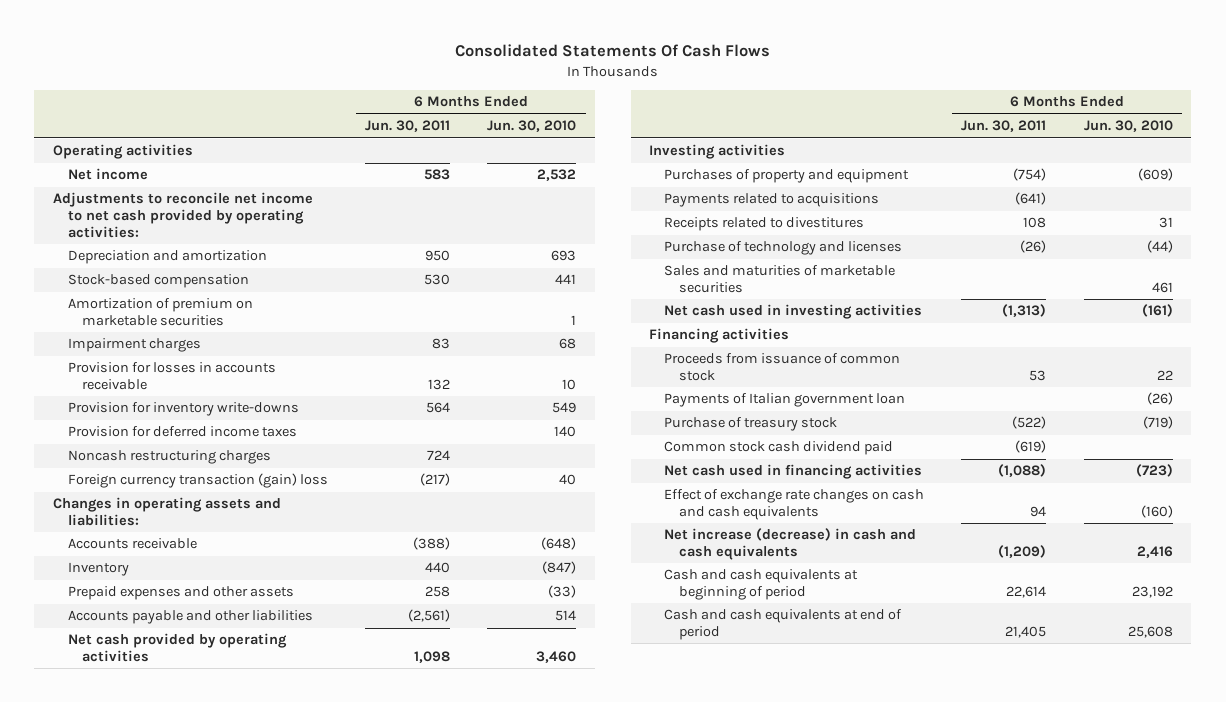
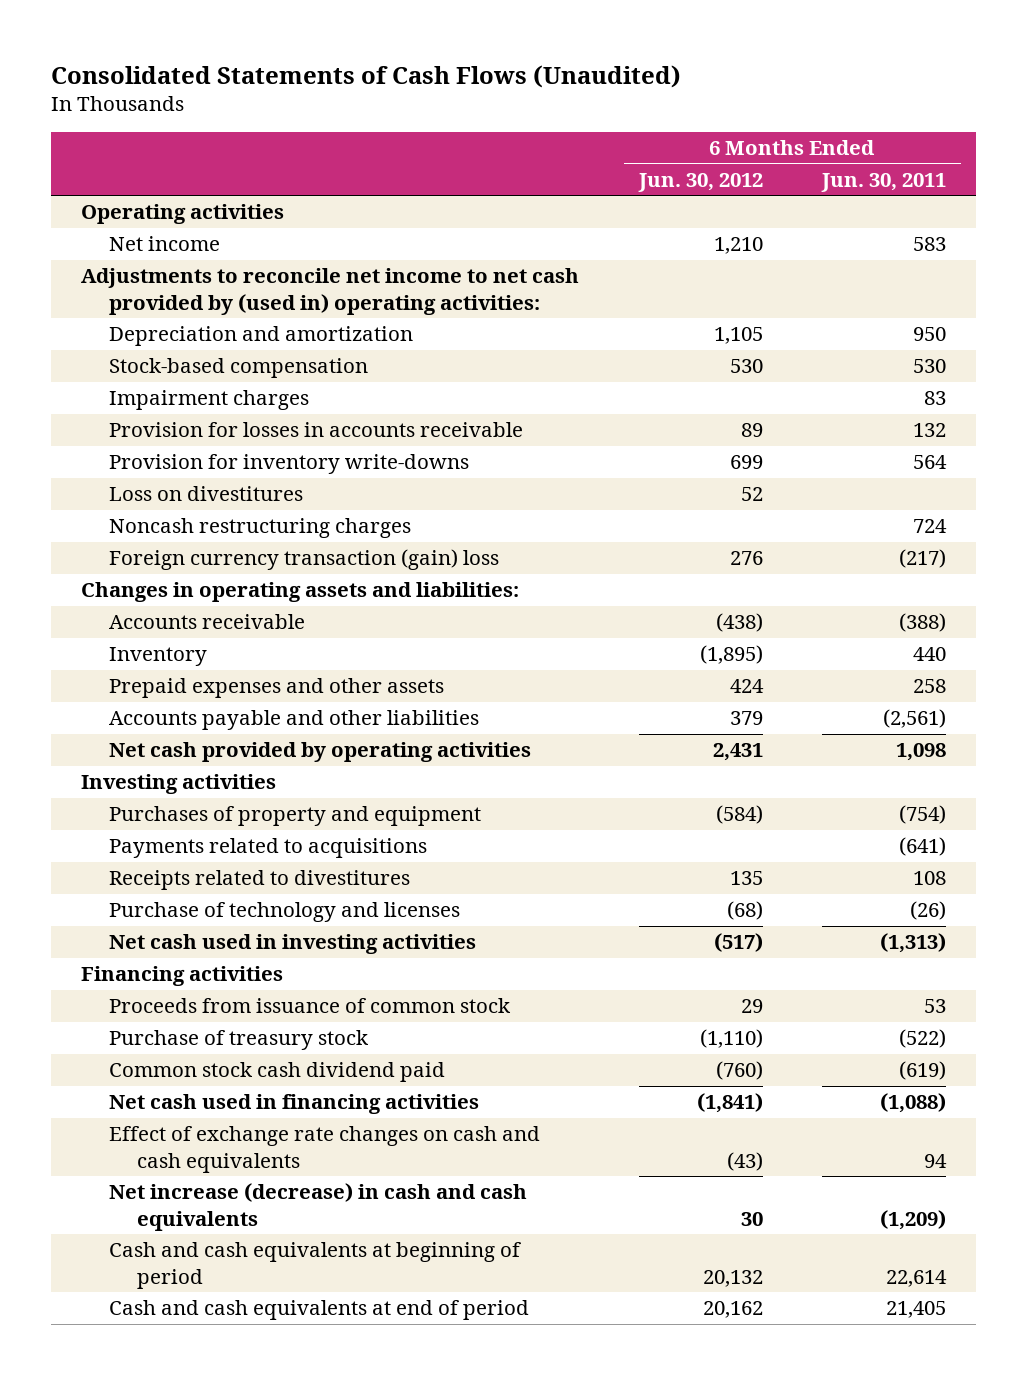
- Consolidated Statements Of Cash Flows
+ Consolidated Statements of Cash Flows (Unaudited)
- | 6 Months Ended Jun. 30, 2011 | 6 Months Ended Jun. 30, 2010
+ | 6 Months Ended Jun. 30, 2012 | 6 Months Ended Jun. 30, 2011
- Adjustments to reconcile net income to net cash provided by operating activities:
+ Adjustments to reconcile net income to net cash provided by (used in) operating activities:
- Amortization of premium on marketable securities | | 1
- Provision for deferred income taxes | | 140
+ Loss on divestitures | 52 |
- Sales and maturities of marketable securities | | 461
- Payments of Italian government loan | | (26)

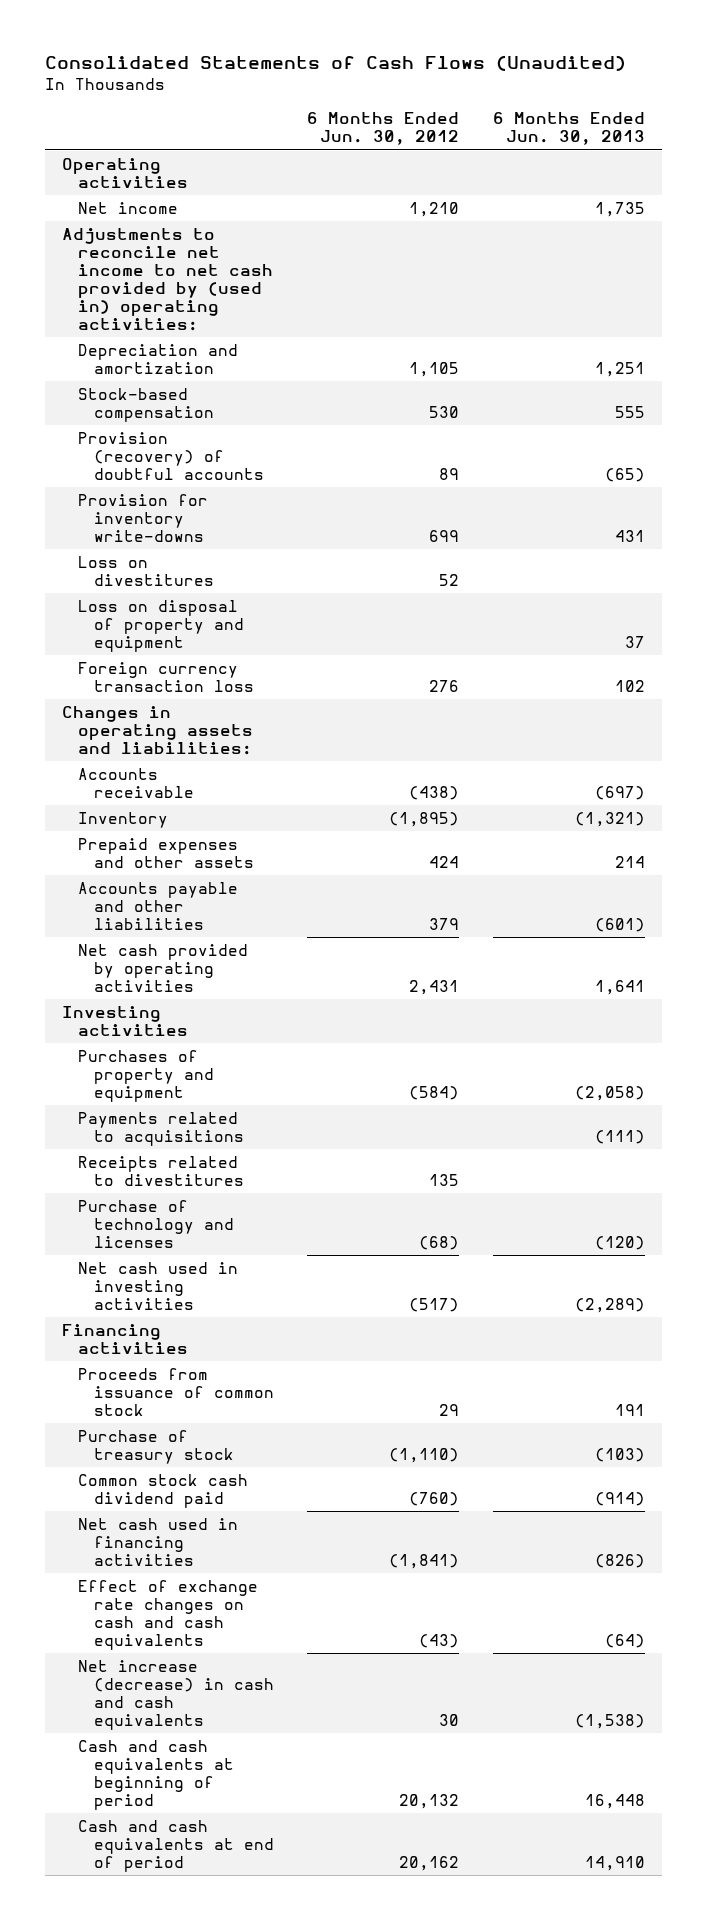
- | 6 Months Ended Jun. 30, 2012 | 6 Months Ended Jun. 30, 2011
+ | 6 Months Ended Jun. 30, 2012 | 6 Months Ended Jun. 30, 2013
- Impairment charges | | 83
- Provision for losses in accounts receivable | 89 | 132
+ Provision (recovery) of doubtful accounts | 89 | (65)
- Noncash restructuring charges | | 724
- Foreign currency transaction (gain) loss | 276 | (217)
+ Loss on disposal of property and equipment | | 37
+ Foreign currency transaction loss | 276 | 102

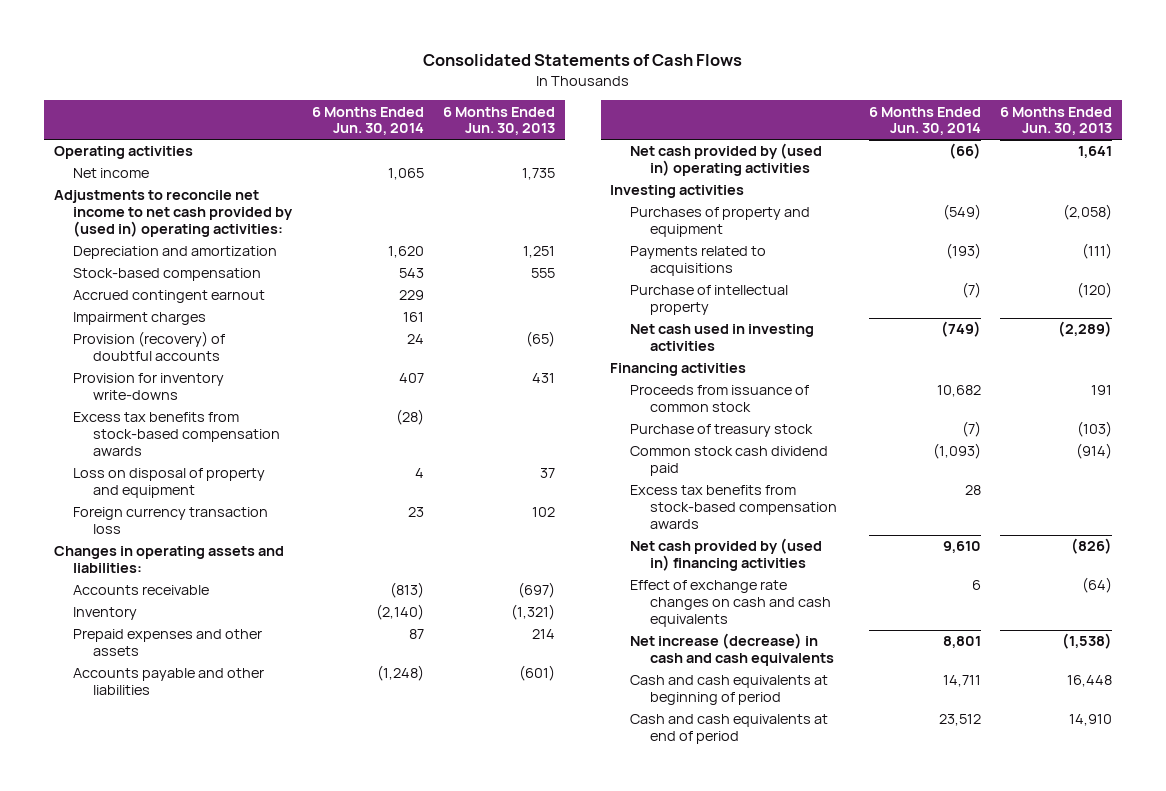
- Consolidated Statements of Cash Flows (Unaudited)
+ Consolidated Statements of Cash Flows
- | 6 Months Ended Jun. 30, 2012 | 6 Months Ended Jun. 30, 2013
+ | 6 Months Ended Jun. 30, 2014 | 6 Months Ended Jun. 30, 2013
+ Accrued contingent earnout | 229 |
+ Impairment charges | 161 |
- Loss on divestitures | 52 |
+ Excess tax benefits from stock-based compensation awards | (28) |
- Net cash provided by operating activities | 2,431 | 1,641
+ Net cash provided by (used in) operating activities | (66) | 1,641
- Receipts related to divestitures | 135 |
- Purchase of technology and licenses | (68) | (120)
+ Purchase of intellectual property | (7) | (120)
- Net cash used in financing activities | (1,841) | (826)
+ Excess tax benefits from stock-based compensation awards | 28 |
+ Net cash provided by (used in) financing activities | 9,610 | (826)

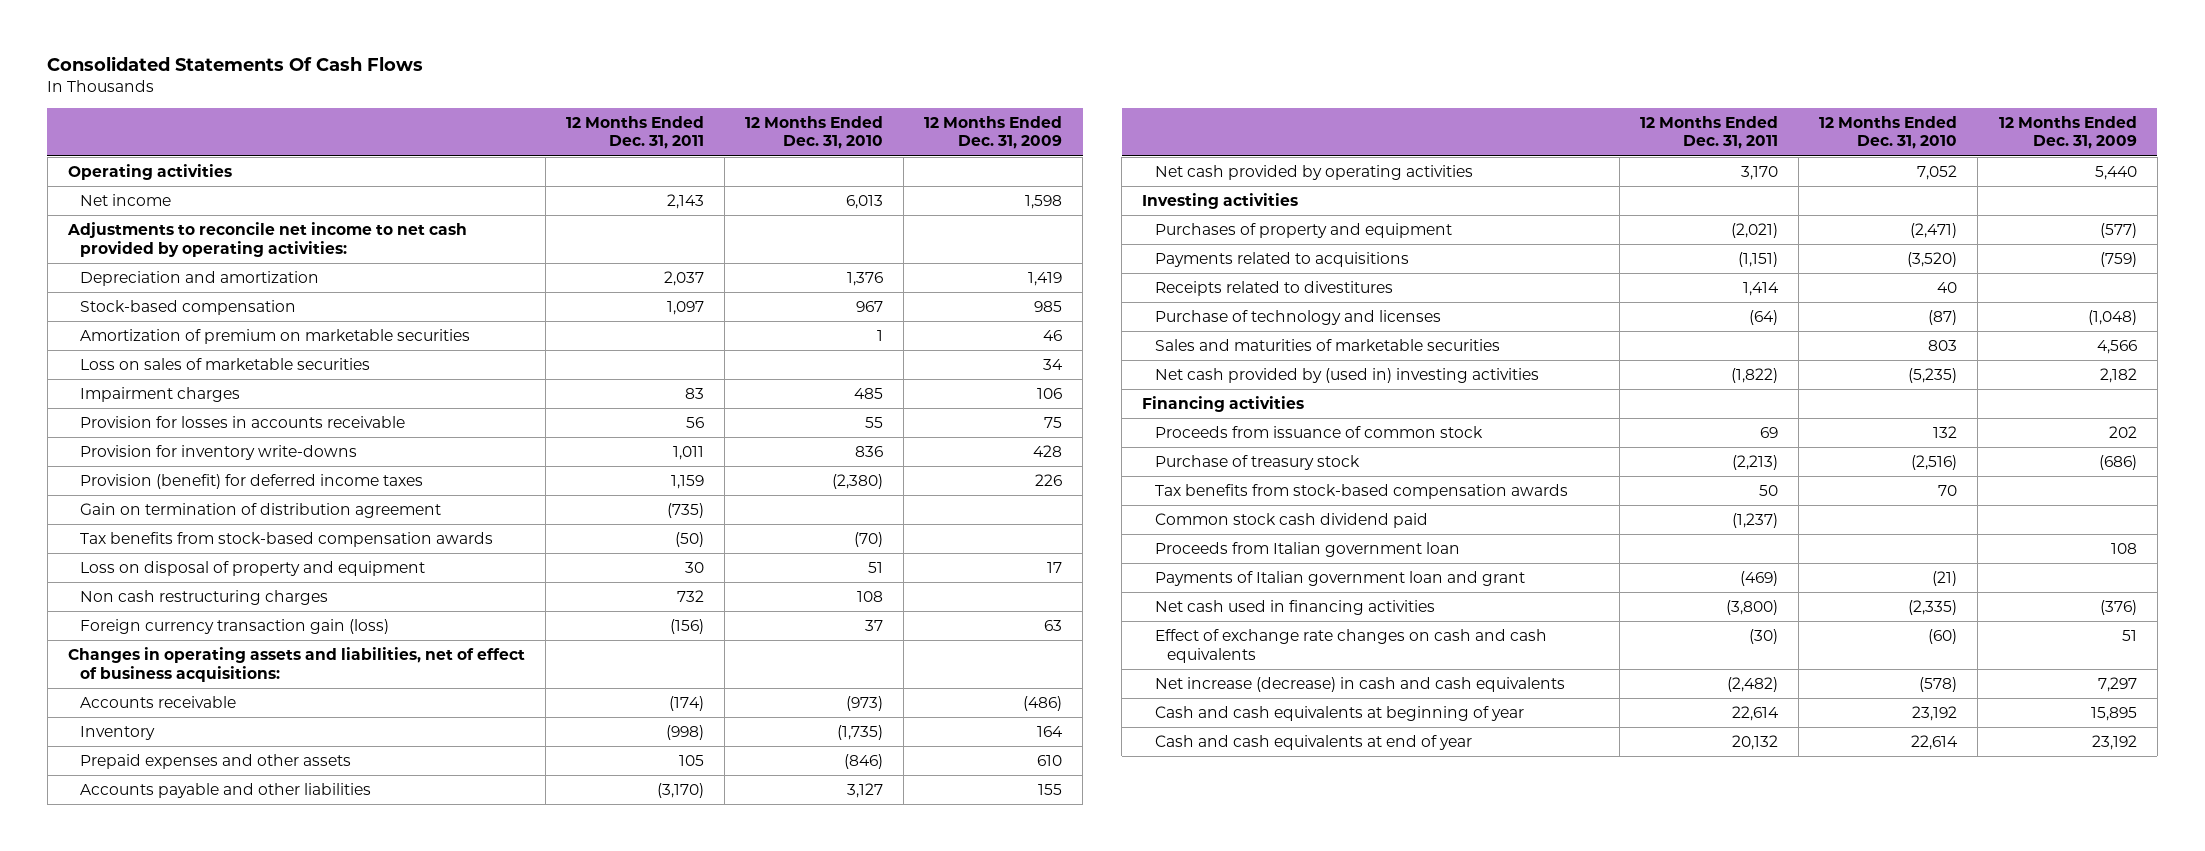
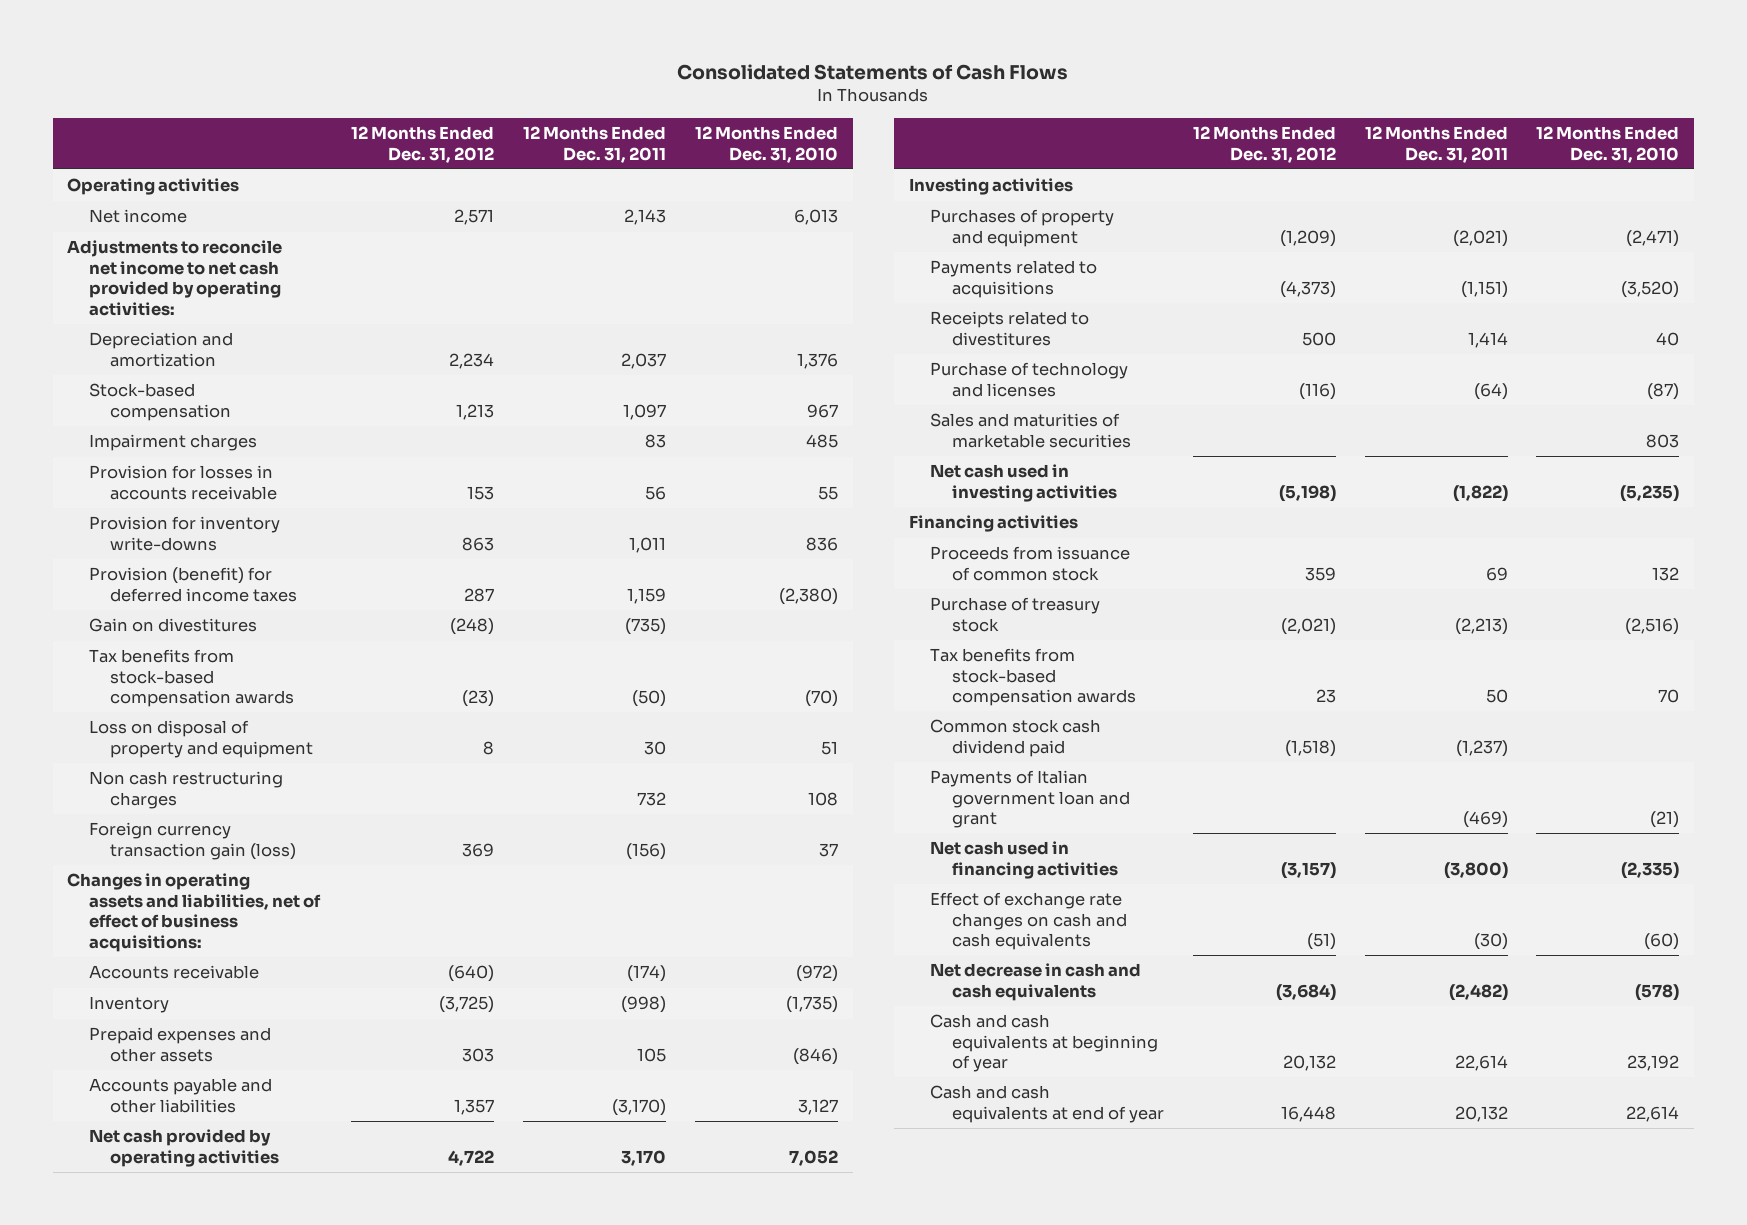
- Consolidated Statements Of Cash Flows
+ Consolidated Statements of Cash Flows
- | 12 Months Ended Dec. 31, 2011 | 12 Months Ended Dec. 31, 2010 | 12 Months Ended Dec. 31, 2009
+ | 12 Months Ended Dec. 31, 2012 | 12 Months Ended Dec. 31, 2011 | 12 Months Ended Dec. 31, 2010
- Amortization of premium on marketable securities | | 1 | 46
- Loss on sales of marketable securities | | | 34
- Gain on termination of distribution agreement | (735) | |
+ Gain on divestitures | (248) | (735) |
- Accounts receivable | (174) | (973) | (486)
+ Accounts receivable | (640) | (174) | (972)
- Net cash provided by (used in) investing activities | (1,822) | (5,235) | 2,182
+ Net cash used in investing activities | (5,198) | (1,822) | (5,235)
- Proceeds from Italian government loan | | | 108
- Net increase (decrease) in cash and cash equivalents | (2,482) | (578) | 7,297
+ Net decrease in cash and cash equivalents | (3,684) | (2,482) | (578)

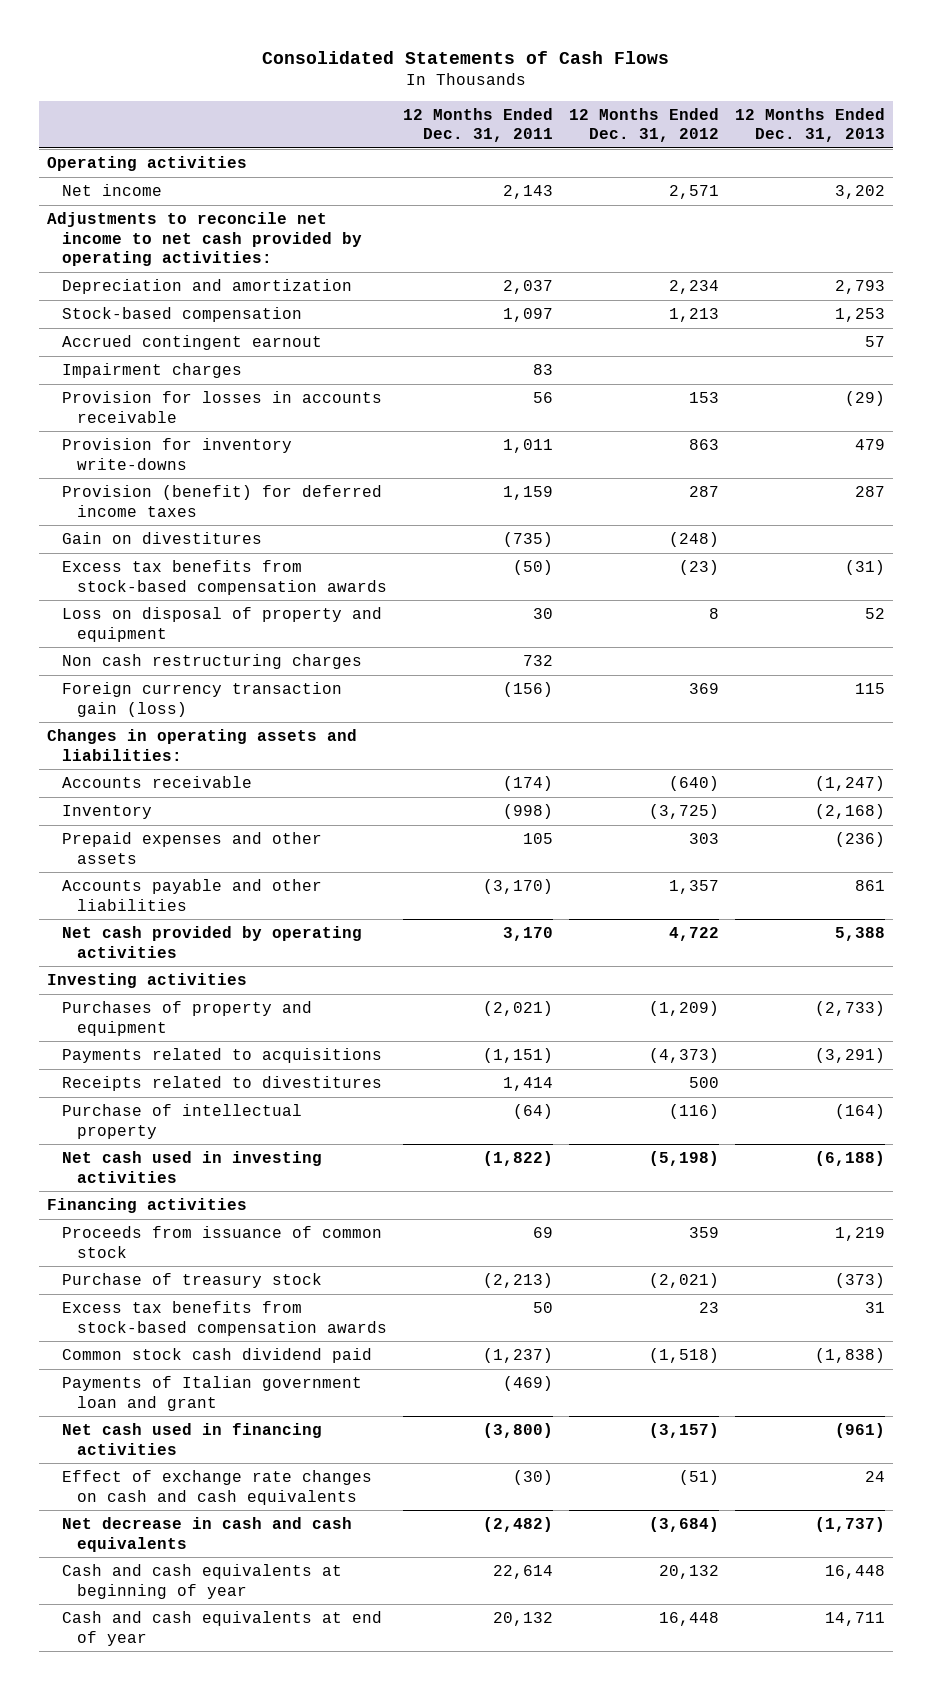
- | 12 Months Ended Dec. 31, 2012 | 12 Months Ended Dec. 31, 2011 | 12 Months Ended Dec. 31, 2010
+ | 12 Months Ended Dec. 31, 2011 | 12 Months Ended Dec. 31, 2012 | 12 Months Ended Dec. 31, 2013
+ Accrued contingent earnout | | | 57
- Tax benefits from stock-based compensation awards | (23) | (50) | (70)
+ Excess tax benefits from stock-based compensation awards | (50) | (23) | (31)
- Changes in operating assets and liabilities, net of effect of business acquisitions:
+ Changes in operating assets and liabilities:
- Purchase of technology and licenses | (116) | (64) | (87)
- Sales and maturities of marketable securities | | | 803
+ Purchase of intellectual property | (64) | (116) | (164)
- Tax benefits from stock-based compensation awards | 23 | 50 | 70
+ Excess tax benefits from stock-based compensation awards | 50 | 23 | 31

